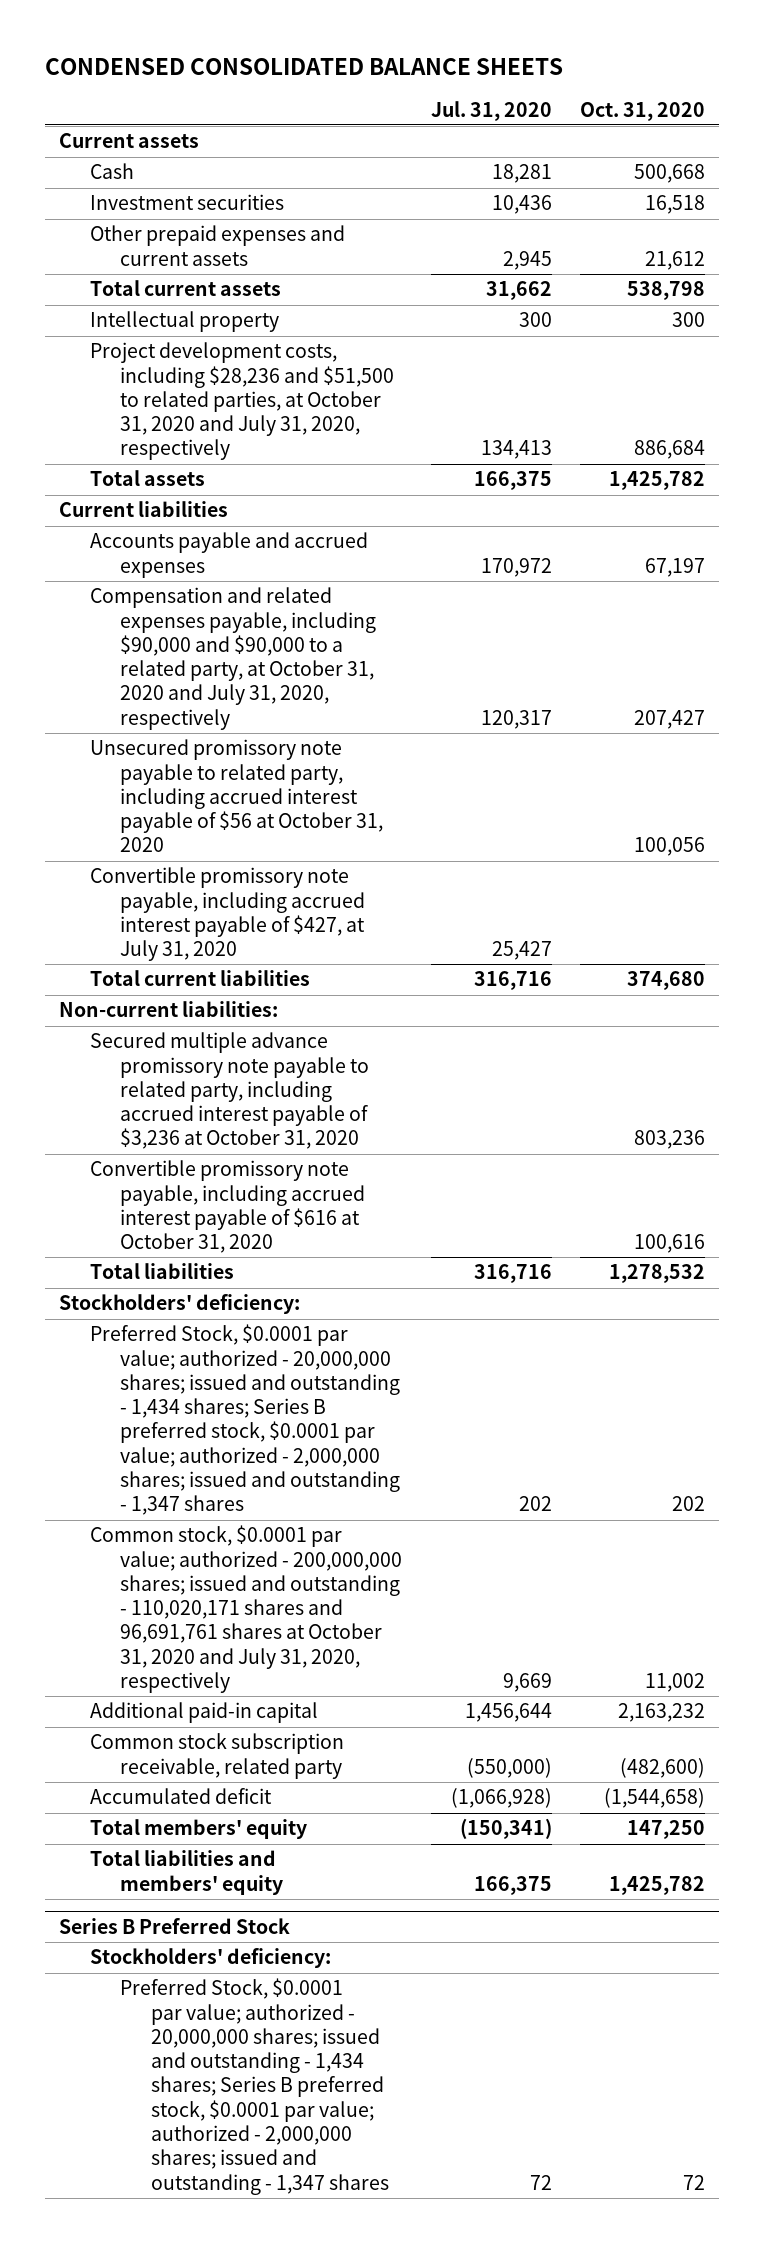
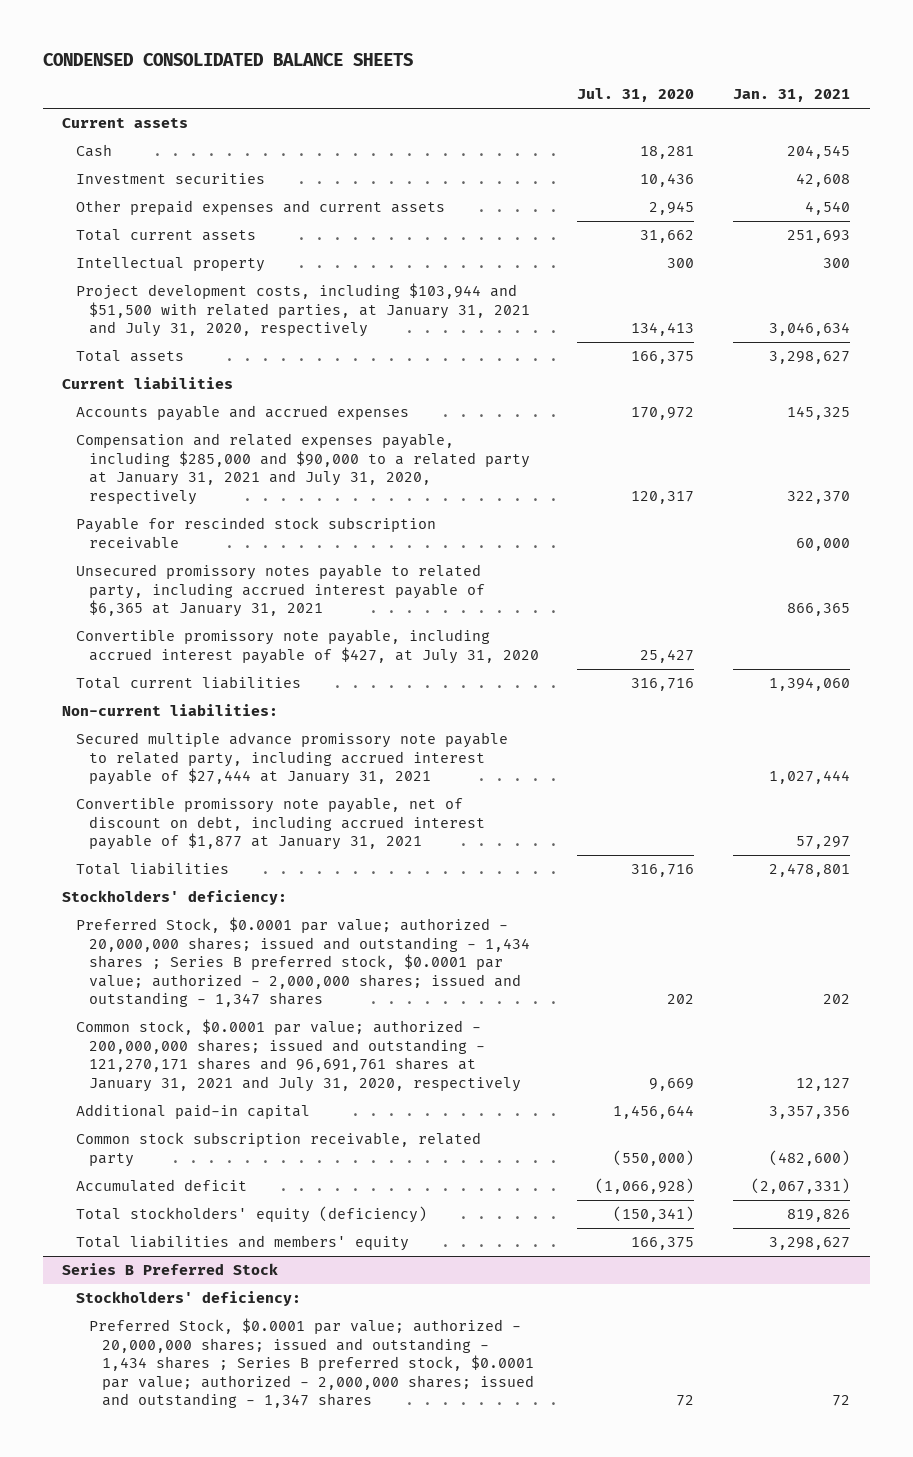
- | Jul. 31, 2020 | Oct. 31, 2020
+ | Jul. 31, 2020 | Jan. 31, 2021
- Project development costs, including $28,236 and $51,500 to related parties, at October 31, 2020 and July 31, 2020, respectively | 134,413 | 886,684
+ Project development costs, including $103,944 and $51,500 with related parties, at January 31, 2021 and July 31, 2020, respectively | 134,413 | 3,046,634
- Compensation and related expenses payable, including $90,000 and $90,000 to a related party, at October 31, 2020 and July 31, 2020, respectively | 120,317 | 207,427
- Unsecured promissory note payable to related party, including accrued interest payable of $56 at October 31, 2020 | | 100,056
+ Compensation and related expenses payable, including $285,000 and $90,000 to a related party at January 31, 2021 and July 31, 2020, respectively | 120,317 | 322,370
+ Payable for rescinded stock subscription receivable | | 60,000
+ Unsecured promissory notes payable to related party, including accrued interest payable of $6,365 at January 31, 2021 | | 866,365
- Secured multiple advance promissory note payable to related party, including accrued interest payable of $3,236 at October 31, 2020 | | 803,236
- Convertible promissory note payable, including accrued interest payable of $616 at October 31, 2020 | | 100,616
+ Secured multiple advance promissory note payable to related party, including accrued interest payable of $27,444 at January 31, 2021 | | 1,027,444
+ Convertible promissory note payable, net of discount on debt, including accrued interest payable of $1,877 at January 31, 2021 | | 57,297
- Preferred Stock, $0.0001 par value; authorized - 20,000,000 shares; issued and outstanding - 1,434 shares; Series B preferred stock, $0.0001 par value; authorized - 2,000,000 shares; issued and outstanding - 1,347 shares | 202 | 202
- Common stock, $0.0001 par value; authorized - 200,000,000 shares; issued and outstanding - 110,020,171 shares and 96,691,761 shares at October 31, 2020 and July 31, 2020, respectively | 9,669 | 11,002
+ Preferred Stock, $0.0001 par value; authorized - 20,000,000 shares; issued and outstanding - 1,434 shares ; Series B preferred stock, $0.0001 par value; authorized - 2,000,000 shares; issued and outstanding - 1,347 shares | 202 | 202
+ Common stock, $0.0001 par value; authorized - 200,000,000 shares; issued and outstanding - 121,270,171 shares and 96,691,761 shares at January 31, 2021 and July 31, 2020, respectively | 9,669 | 12,127
- Total members' equity | (150,341) | 147,250
+ Total stockholders' equity (deficiency) | (150,341) | 819,826
@ Series B Preferred Stock
- Preferred Stock, $0.0001 par value; authorized - 20,000,000 shares; issued and outstanding - 1,434 shares; Series B preferred stock, $0.0001 par value; authorized - 2,000,000 shares; issued and outstanding - 1,347 shares | 72 | 72
+ Preferred Stock, $0.0001 par value; authorized - 20,000,000 shares; issued and outstanding - 1,434 shares ; Series B preferred stock, $0.0001 par value; authorized - 2,000,000 shares; issued and outstanding - 1,347 shares | 72 | 72

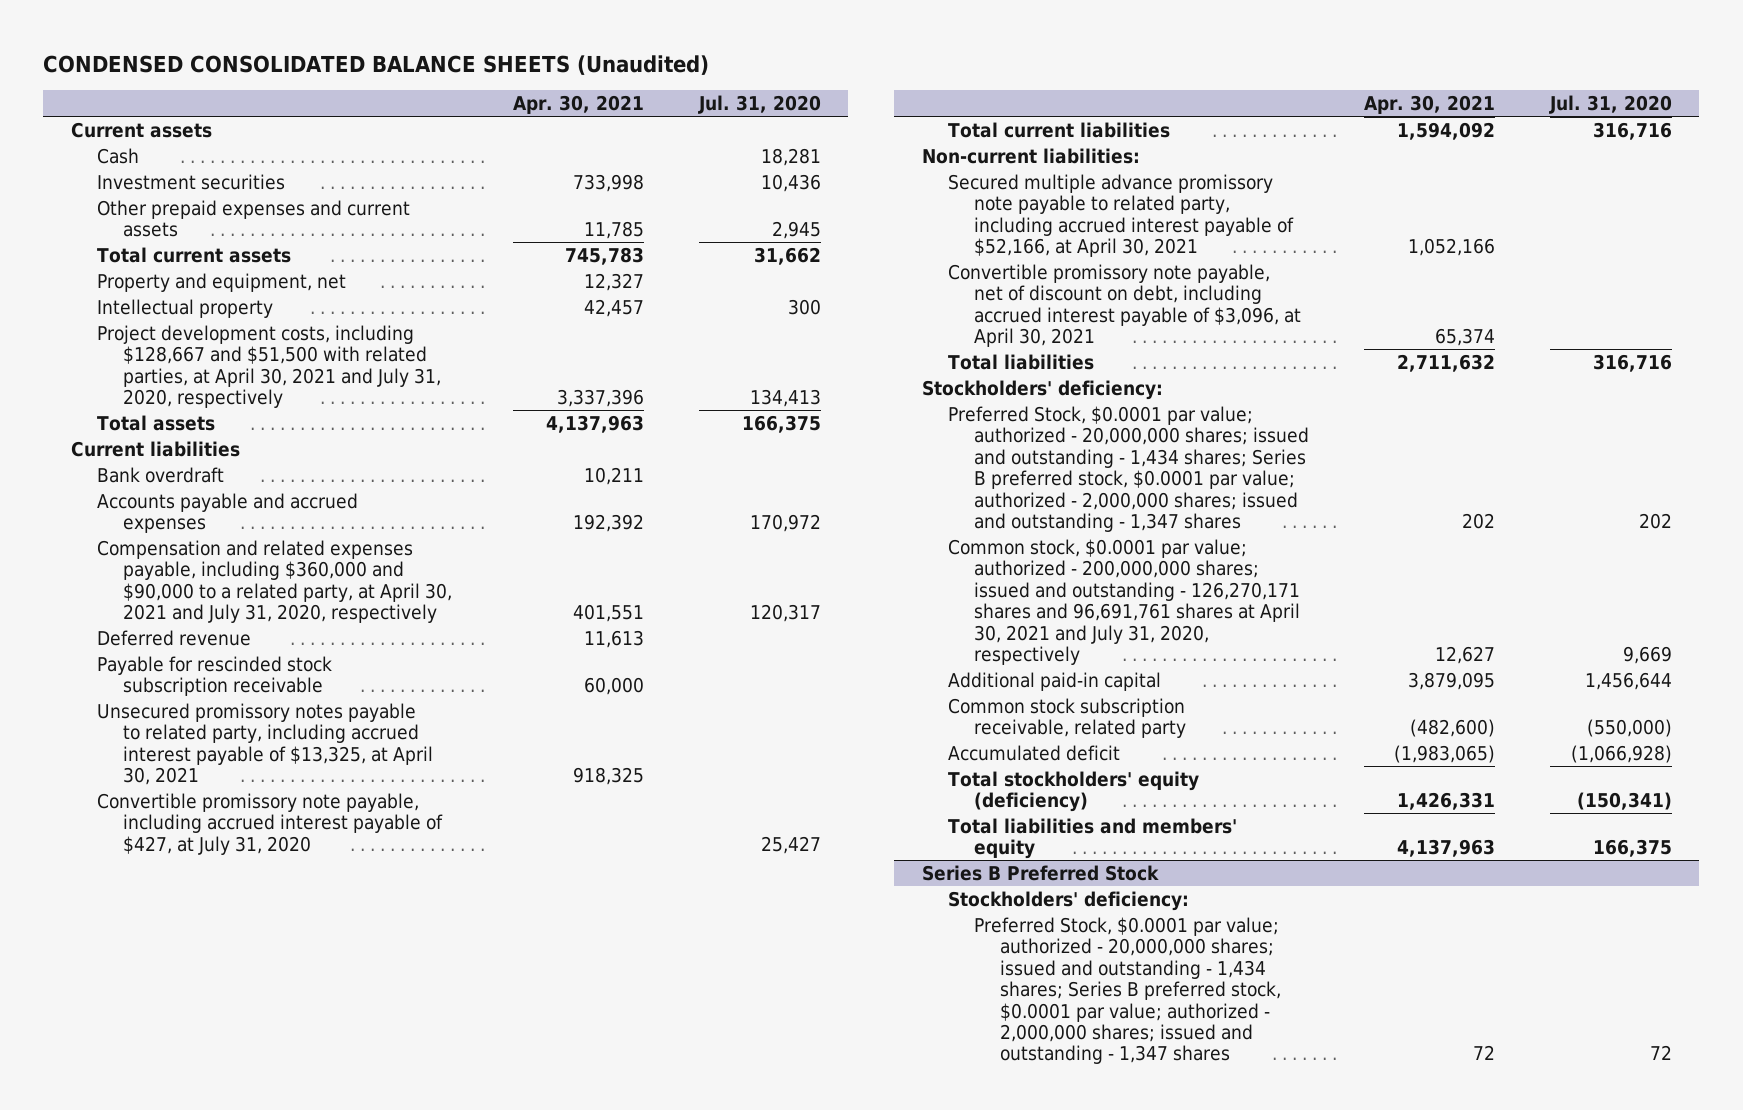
- CONDENSED CONSOLIDATED BALANCE SHEETS
+ CONDENSED CONSOLIDATED BALANCE SHEETS (Unaudited)
- | Jul. 31, 2020 | Jan. 31, 2021
+ | Apr. 30, 2021 | Jul. 31, 2020
+ Property and equipment, net | 12,327 |
- Project development costs, including $103,944 and $51,500 with related parties, at January 31, 2021 and July 31, 2020, respectively | 134,413 | 3,046,634
+ Project development costs, including $128,667 and $51,500 with related parties, at April 30, 2021 and July 31, 2020, respectively | 3,337,396 | 134,413
+ Bank overdraft | 10,211 |
- Compensation and related expenses payable, including $285,000 and $90,000 to a related party at January 31, 2021 and July 31, 2020, respectively | 120,317 | 322,370
+ Compensation and related expenses payable, including $360,000 and $90,000 to a related party, at April 30, 2021 and July 31, 2020, respectively | 401,551 | 120,317
+ Deferred revenue | 11,613 |
- Unsecured promissory notes payable to related party, including accrued interest payable of $6,365 at January 31, 2021 | | 866,365
+ Unsecured promissory notes payable to related party, including accrued interest payable of $13,325, at April 30, 2021 | 918,325 |
- Secured multiple advance promissory note payable to related party, including accrued interest payable of $27,444 at January 31, 2021 | | 1,027,444
- Convertible promissory note payable, net of discount on debt, including accrued interest payable of $1,877 at January 31, 2021 | | 57,297
+ Secured multiple advance promissory note payable to related party, including accrued interest payable of $52,166, at April 30, 2021 | 1,052,166 |
+ Convertible promissory note payable, net of discount on debt, including accrued interest payable of $3,096, at April 30, 2021 | 65,374 |
- Preferred Stock, $0.0001 par value; authorized - 20,000,000 shares; issued and outstanding - 1,434 shares ; Series B preferred stock, $0.0001 par value; authorized - 2,000,000 shares; issued and outstanding - 1,347 shares | 202 | 202
- Common stock, $0.0001 par value; authorized - 200,000,000 shares; issued and outstanding - 121,270,171 shares and 96,691,761 shares at January 31, 2021 and July 31, 2020, respectively | 9,669 | 12,127
+ Preferred Stock, $0.0001 par value; authorized - 20,000,000 shares; issued and outstanding - 1,434 shares; Series B preferred stock, $0.0001 par value; authorized - 2,000,000 shares; issued and outstanding - 1,347 shares | 202 | 202
+ Common stock, $0.0001 par value; authorized - 200,000,000 shares; issued and outstanding - 126,270,171 shares and 96,691,761 shares at April 30, 2021 and July 31, 2020, respectively | 12,627 | 9,669
@ Series B Preferred Stock
- Preferred Stock, $0.0001 par value; authorized - 20,000,000 shares; issued and outstanding - 1,434 shares ; Series B preferred stock, $0.0001 par value; authorized - 2,000,000 shares; issued and outstanding - 1,347 shares | 72 | 72
+ Preferred Stock, $0.0001 par value; authorized - 20,000,000 shares; issued and outstanding - 1,434 shares; Series B preferred stock, $0.0001 par value; authorized - 2,000,000 shares; issued and outstanding - 1,347 shares | 72 | 72

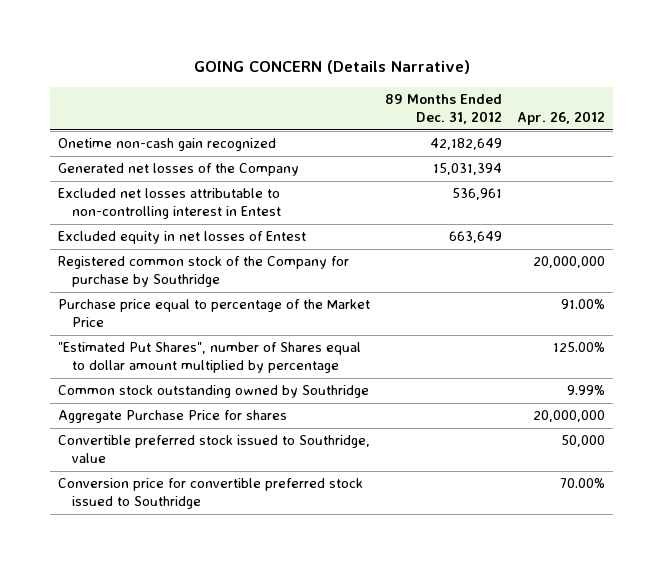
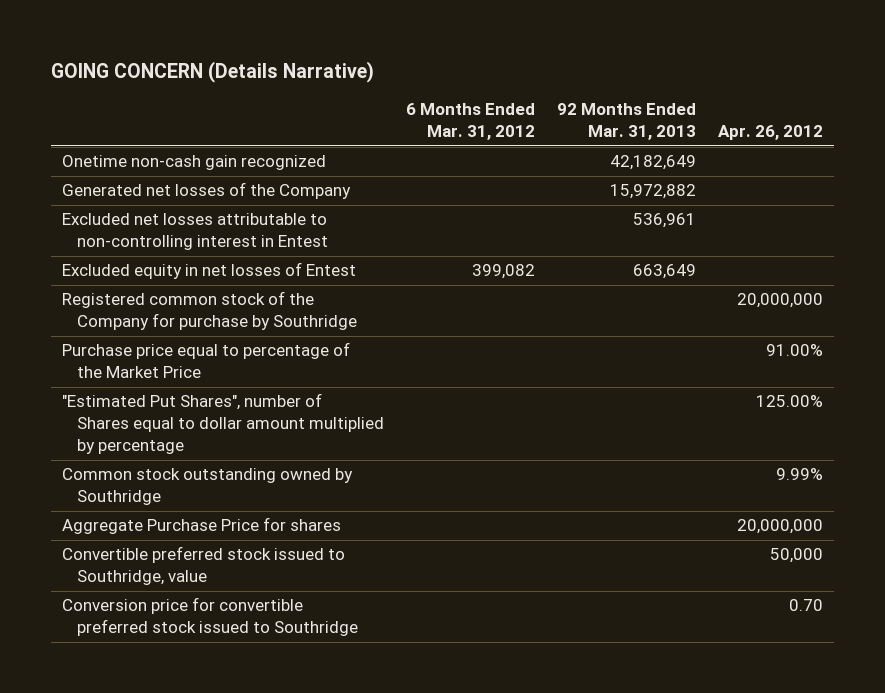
- | 89 Months Ended Dec. 31, 2012 | Apr. 26, 2012
+ | 6 Months Ended Mar. 31, 2012 | 92 Months Ended Mar. 31, 2013 | Apr. 26, 2012
- Conversion price for convertible preferred stock issued to Southridge | | 70.00%
+ Conversion price for convertible preferred stock issued to Southridge | | | 0.70

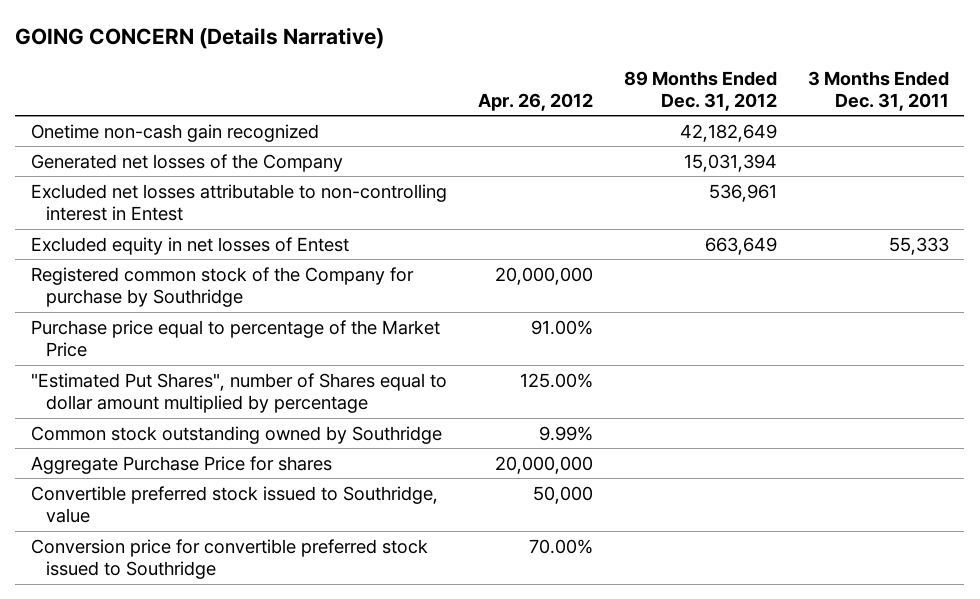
- | 6 Months Ended Mar. 31, 2012 | 92 Months Ended Mar. 31, 2013 | Apr. 26, 2012
+ | Apr. 26, 2012 | 89 Months Ended Dec. 31, 2012 | 3 Months Ended Dec. 31, 2011
- Conversion price for convertible preferred stock issued to Southridge | | | 0.70
+ Conversion price for convertible preferred stock issued to Southridge | 70.00% | |

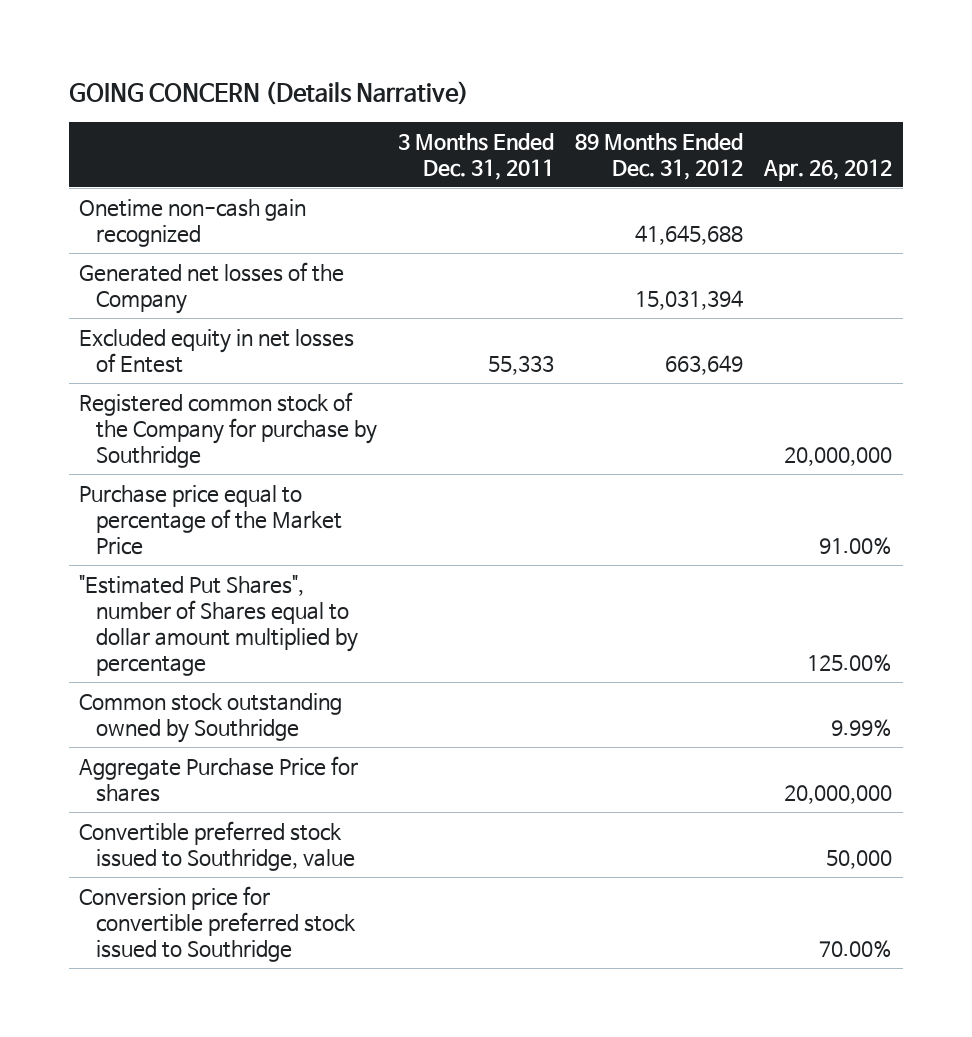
- | Apr. 26, 2012 | 89 Months Ended Dec. 31, 2012 | 3 Months Ended Dec. 31, 2011
+ | 3 Months Ended Dec. 31, 2011 | 89 Months Ended Dec. 31, 2012 | Apr. 26, 2012
- Onetime non-cash gain recognized | | 42,182,649 |
+ Onetime non-cash gain recognized | | 41,645,688 |
- Excluded net losses attributable to non-controlling interest in Entest | | 536,961 |

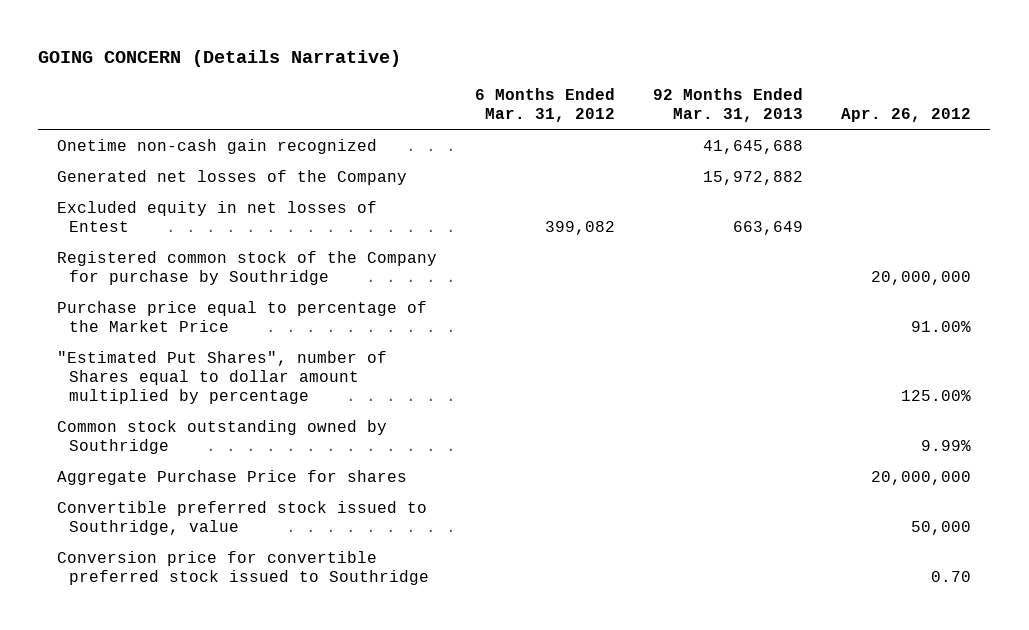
- | 3 Months Ended Dec. 31, 2011 | 89 Months Ended Dec. 31, 2012 | Apr. 26, 2012
+ | 6 Months Ended Mar. 31, 2012 | 92 Months Ended Mar. 31, 2013 | Apr. 26, 2012
- Conversion price for convertible preferred stock issued to Southridge | | | 70.00%
+ Conversion price for convertible preferred stock issued to Southridge | | | 0.70

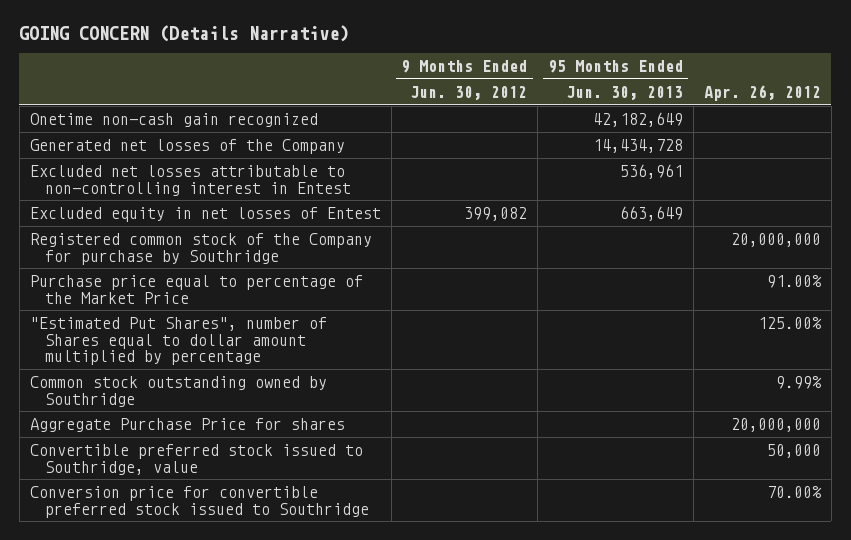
- | 6 Months Ended Mar. 31, 2012 | 92 Months Ended Mar. 31, 2013 | Apr. 26, 2012
+ | 9 Months Ended Jun. 30, 2012 | 95 Months Ended Jun. 30, 2013 | Apr. 26, 2012
+ Excluded net losses attributable to non-controlling interest in Entest | | 536,961 |
- Conversion price for convertible preferred stock issued to Southridge | | | 0.70
+ Conversion price for convertible preferred stock issued to Southridge | | | 70.00%

